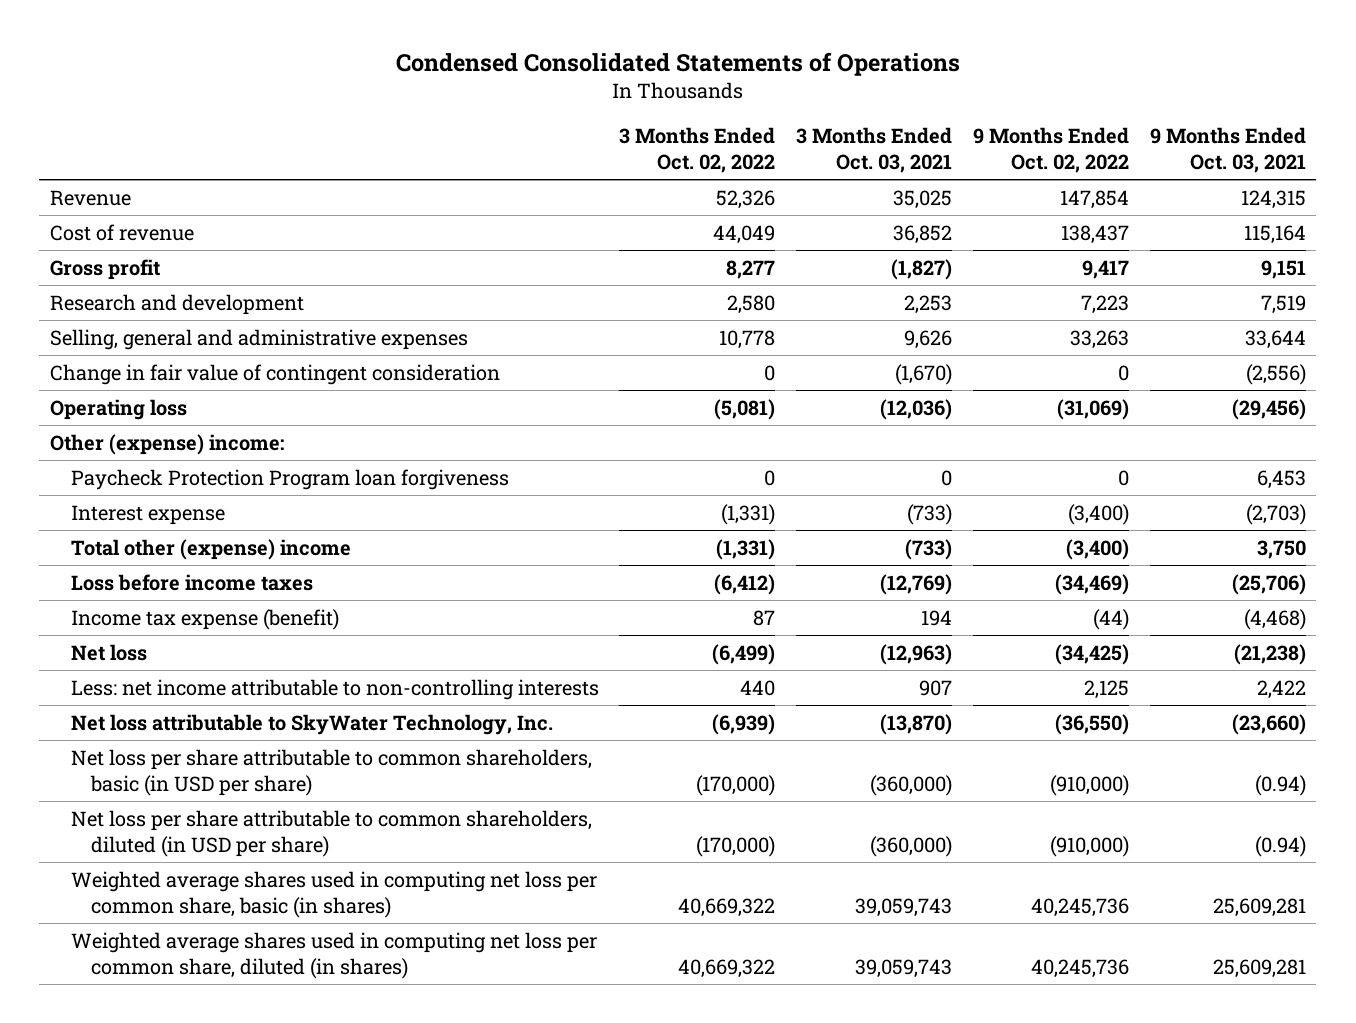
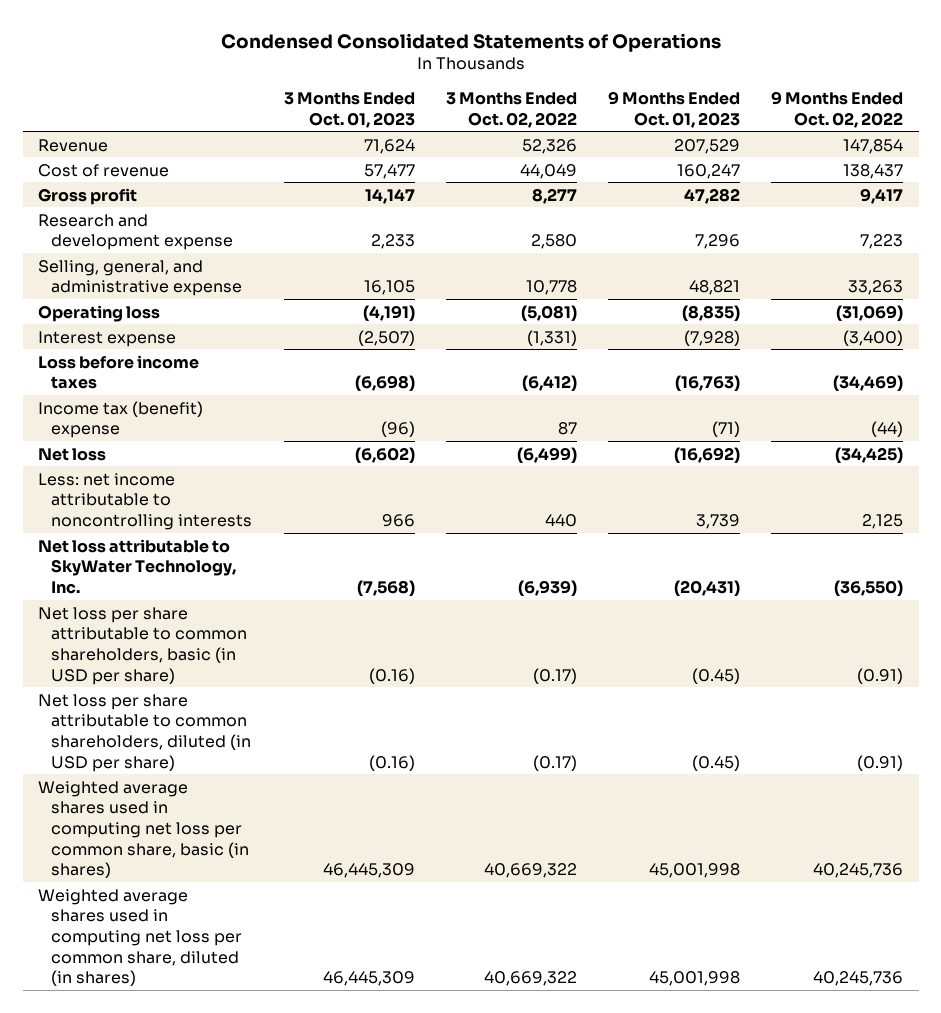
- | 3 Months Ended Oct. 02, 2022 | 3 Months Ended Oct. 03, 2021 | 9 Months Ended Oct. 02, 2022 | 9 Months Ended Oct. 03, 2021
+ | 3 Months Ended Oct. 01, 2023 | 3 Months Ended Oct. 02, 2022 | 9 Months Ended Oct. 01, 2023 | 9 Months Ended Oct. 02, 2022
- Research and development | 2,580 | 2,253 | 7,223 | 7,519
- Selling, general and administrative expenses | 10,778 | 9,626 | 33,263 | 33,644
- Change in fair value of contingent consideration | 0 | (1,670) | 0 | (2,556)
+ Research and development expense | 2,233 | 2,580 | 7,296 | 7,223
+ Selling, general, and administrative expense | 16,105 | 10,778 | 48,821 | 33,263
- Other (expense) income:
- Paycheck Protection Program loan forgiveness | 0 | 0 | 0 | 6,453
- Total other (expense) income | (1,331) | (733) | (3,400) | 3,750
- Income tax expense (benefit) | 87 | 194 | (44) | (4,468)
+ Income tax (benefit) expense | (96) | 87 | (71) | (44)
- Less: net income attributable to non-controlling interests | 440 | 907 | 2,125 | 2,422
+ Less: net income attributable to noncontrolling interests | 966 | 440 | 3,739 | 2,125
- Net loss per share attributable to common shareholders, basic (in USD per share) | (170,000) | (360,000) | (910,000) | (0.94)
- Net loss per share attributable to common shareholders, diluted (in USD per share) | (170,000) | (360,000) | (910,000) | (0.94)
+ Net loss per share attributable to common shareholders, basic (in USD per share) | (0.16) | (0.17) | (0.45) | (0.91)
+ Net loss per share attributable to common shareholders, diluted (in USD per share) | (0.16) | (0.17) | (0.45) | (0.91)

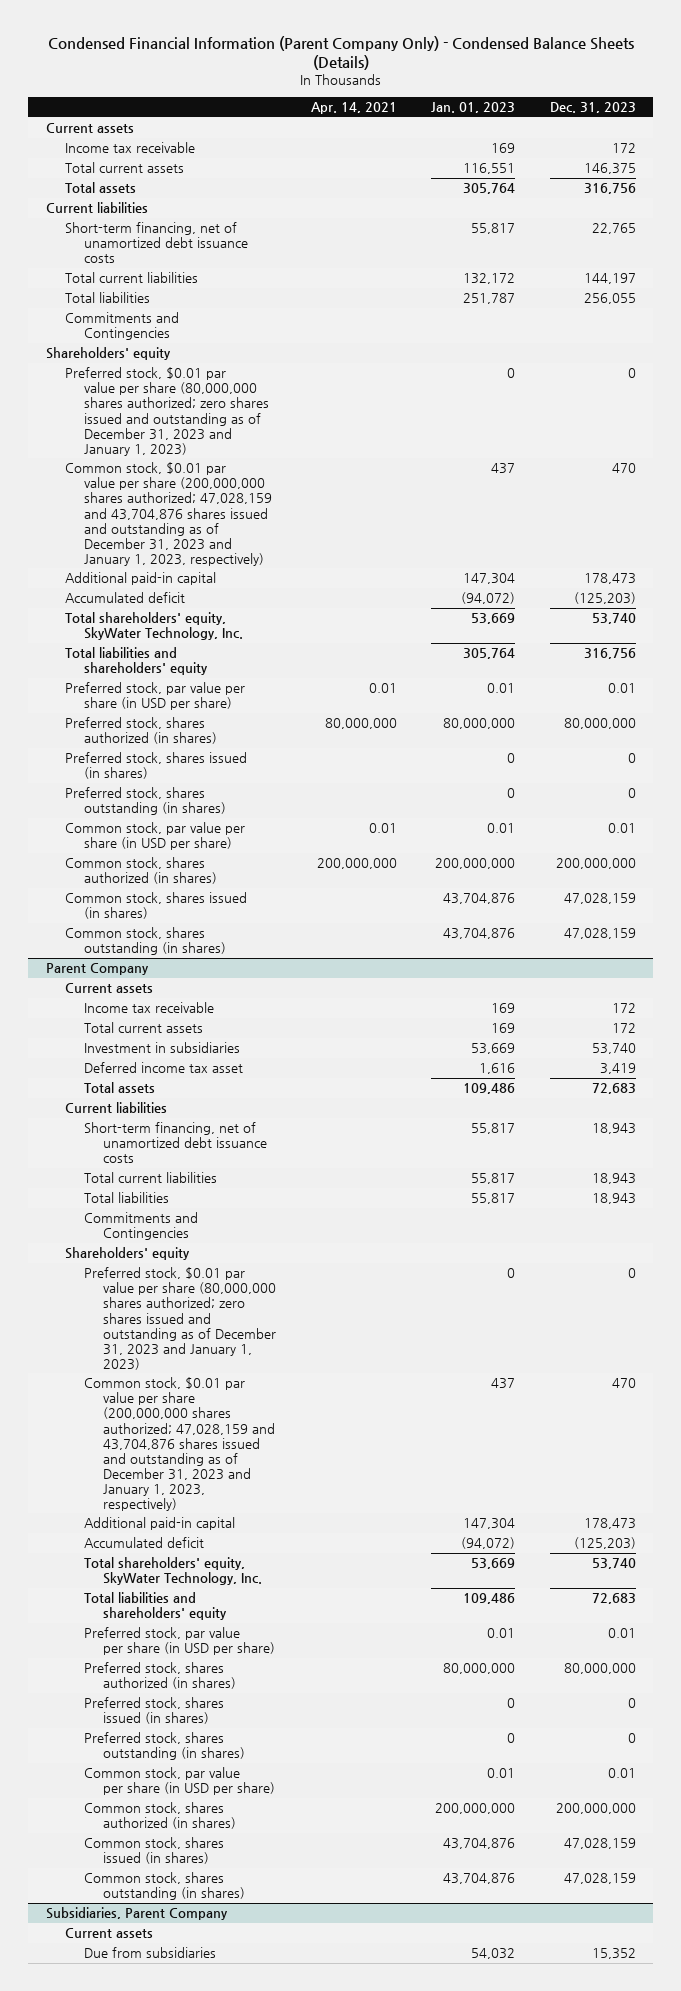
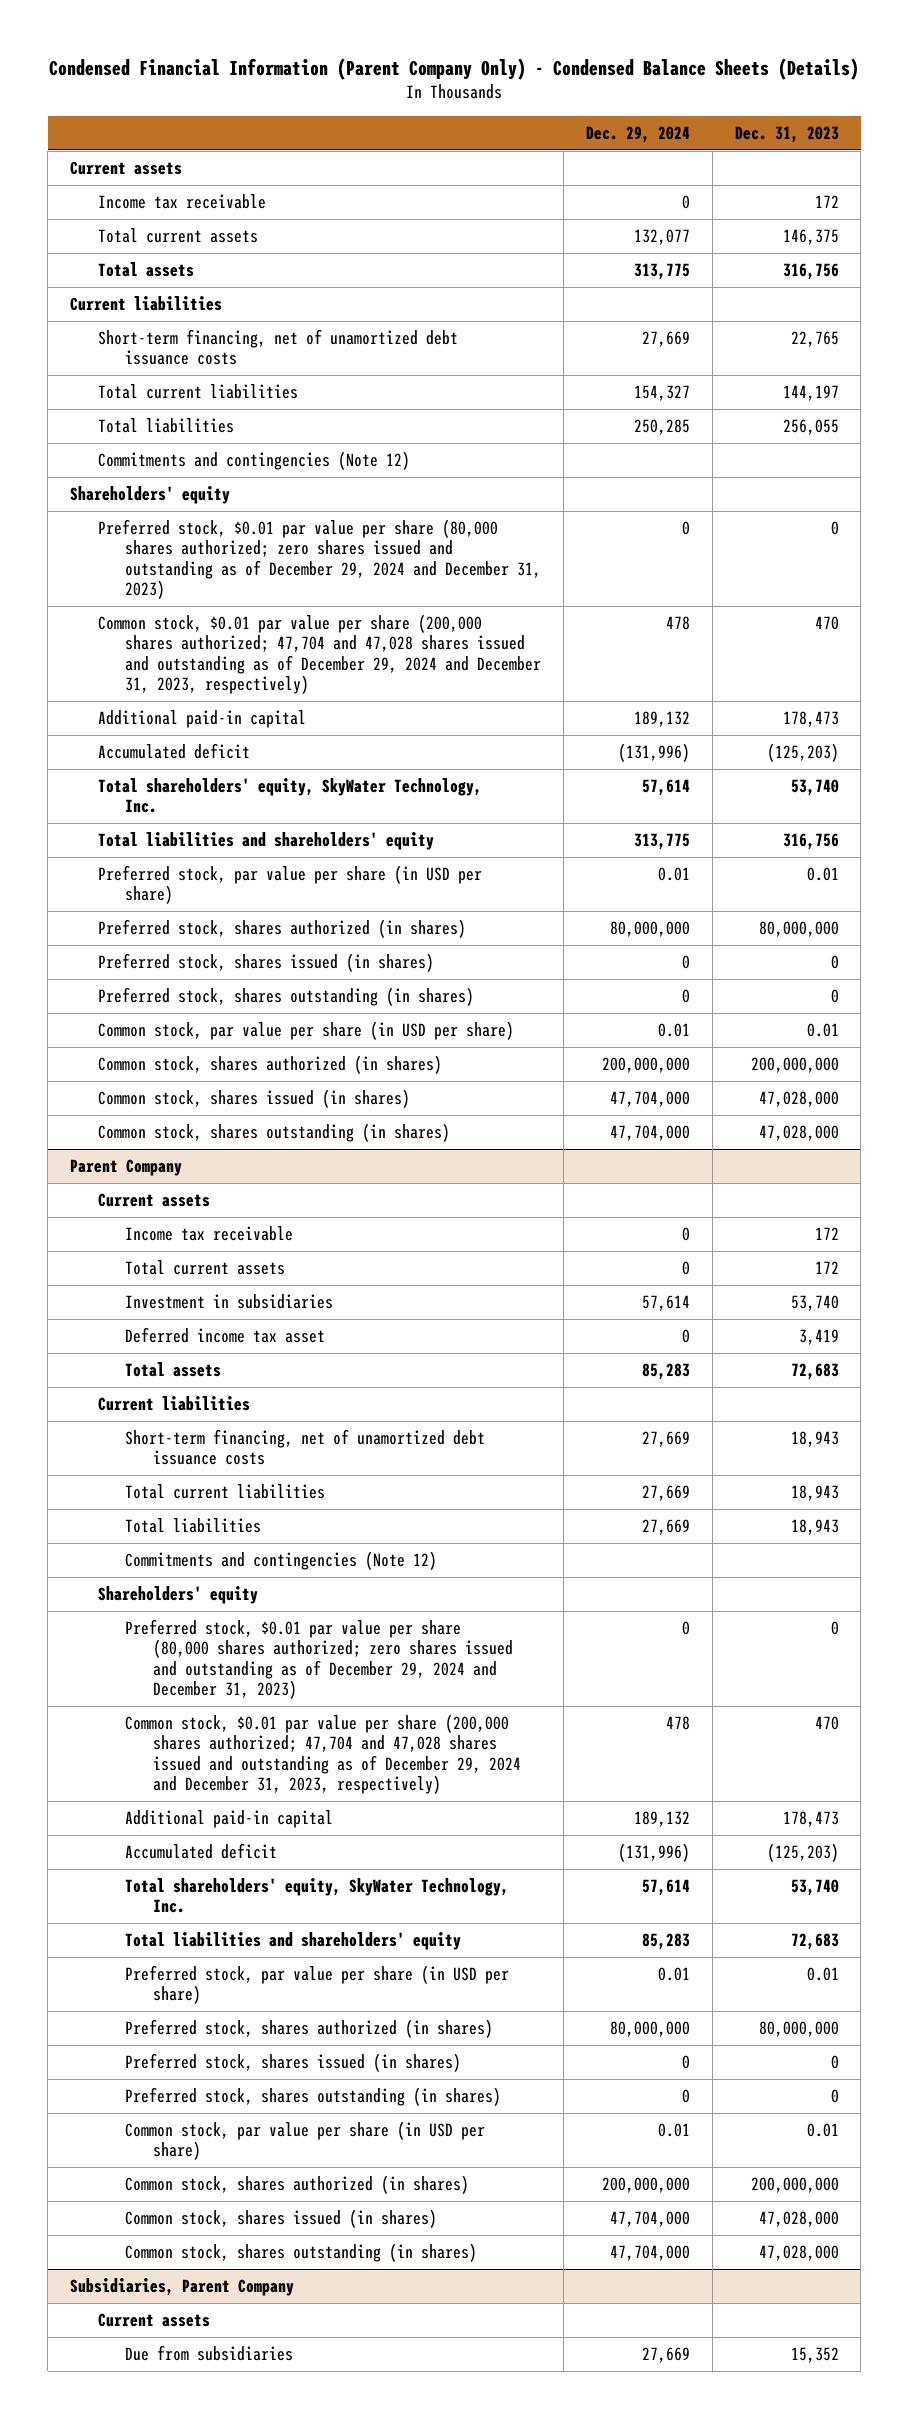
- | Apr. 14, 2021 | Jan. 01, 2023 | Dec. 31, 2023
+ | Dec. 29, 2024 | Dec. 31, 2023
- Commitments and Contingencies
+ Commitments and contingencies (Note 12)
- Preferred stock, $0.01 par value per share (80,000,000 shares authorized; zero shares issued and outstanding as of December 31, 2023 and January 1, 2023) | | 0 | 0
- Common stock, $0.01 par value per share (200,000,000 shares authorized; 47,028,159 and 43,704,876 shares issued and outstanding as of December 31, 2023 and January 1, 2023, respectively) | | 437 | 470
+ Preferred stock, $0.01 par value per share (80,000 shares authorized; zero shares issued and outstanding as of December 29, 2024 and December 31, 2023) | 0 | 0
+ Common stock, $0.01 par value per share (200,000 shares authorized; 47,704 and 47,028 shares issued and outstanding as of December 29, 2024 and December 31, 2023, respectively) | 478 | 470
- Common stock, shares issued (in shares) | | 43,704,876 | 47,028,159
- Common stock, shares outstanding (in shares) | | 43,704,876 | 47,028,159
+ Common stock, shares issued (in shares) | 47,704,000 | 47,028,000
+ Common stock, shares outstanding (in shares) | 47,704,000 | 47,028,000
@ Parent Company
- Commitments and Contingencies
+ Commitments and contingencies (Note 12)
- Preferred stock, $0.01 par value per share (80,000,000 shares authorized; zero shares issued and outstanding as of December 31, 2023 and January 1, 2023) | | 0 | 0
- Common stock, $0.01 par value per share (200,000,000 shares authorized; 47,028,159 and 43,704,876 shares issued and outstanding as of December 31, 2023 and January 1, 2023, respectively) | | 437 | 470
+ Preferred stock, $0.01 par value per share (80,000 shares authorized; zero shares issued and outstanding as of December 29, 2024 and December 31, 2023) | 0 | 0
+ Common stock, $0.01 par value per share (200,000 shares authorized; 47,704 and 47,028 shares issued and outstanding as of December 29, 2024 and December 31, 2023, respectively) | 478 | 470
- Common stock, shares issued (in shares) | | 43,704,876 | 47,028,159
- Common stock, shares outstanding (in shares) | | 43,704,876 | 47,028,159
+ Common stock, shares issued (in shares) | 47,704,000 | 47,028,000
+ Common stock, shares outstanding (in shares) | 47,704,000 | 47,028,000

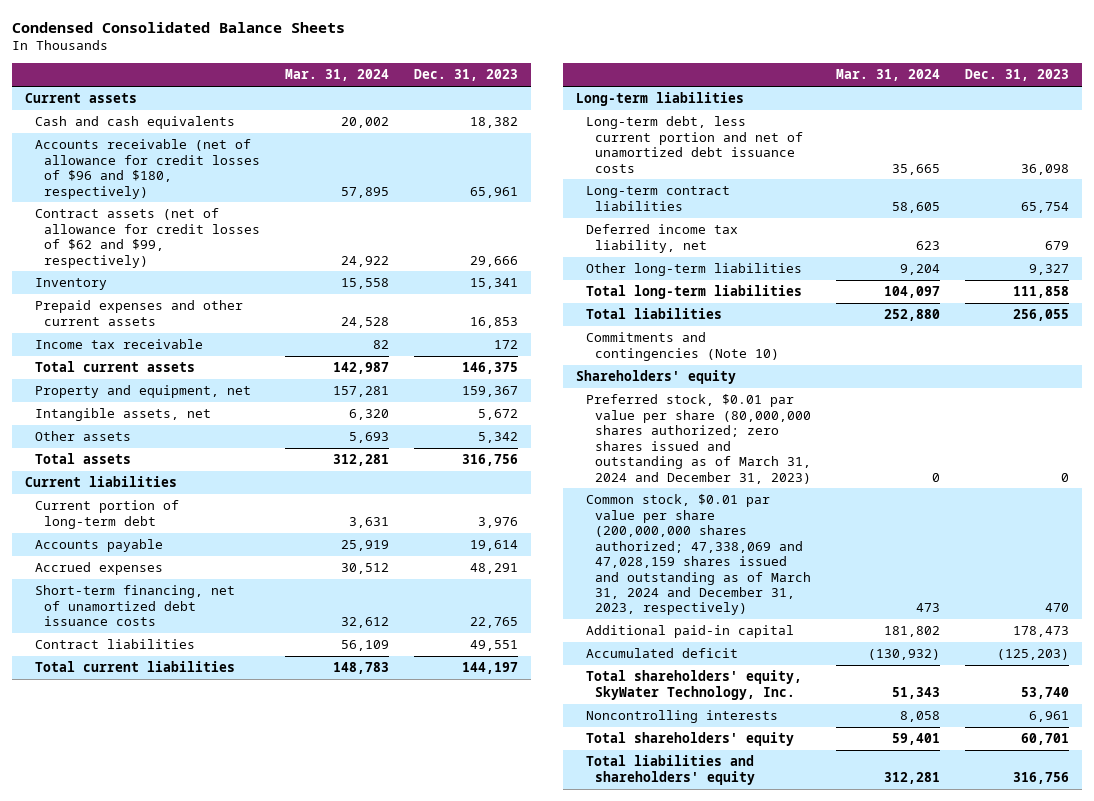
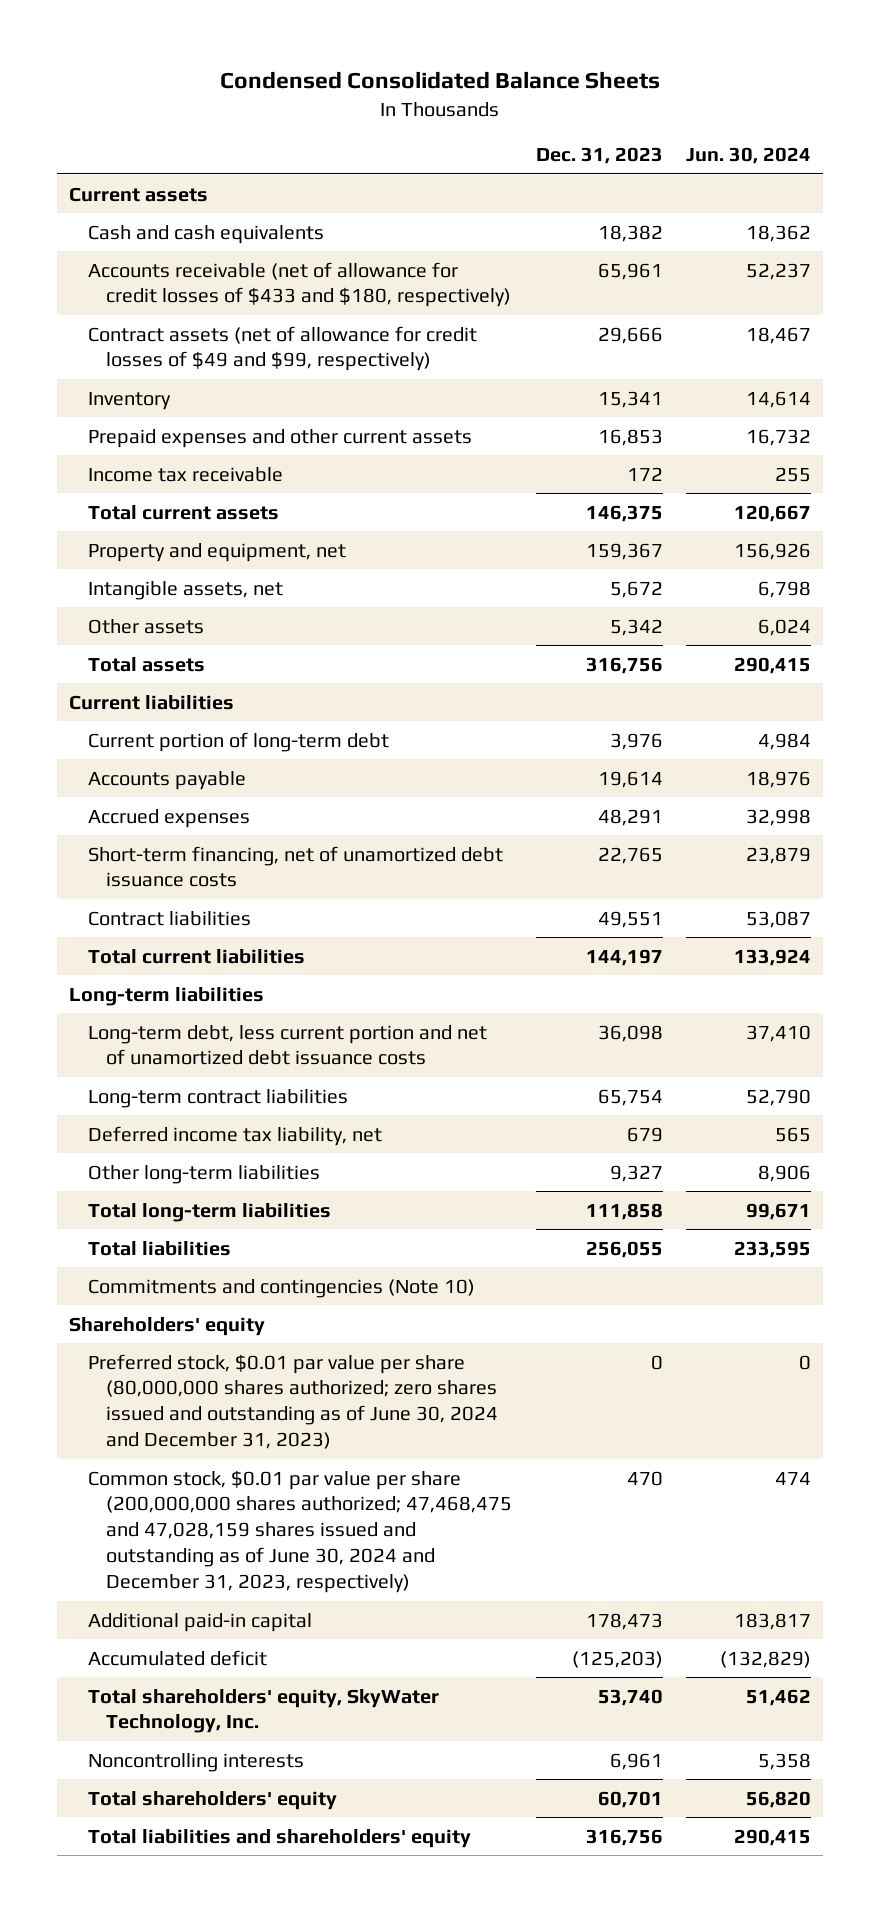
- | Mar. 31, 2024 | Dec. 31, 2023
+ | Dec. 31, 2023 | Jun. 30, 2024
- Accounts receivable (net of allowance for credit losses of $96 and $180, respectively) | 57,895 | 65,961
- Contract assets (net of allowance for credit losses of $62 and $99, respectively) | 24,922 | 29,666
+ Accounts receivable (net of allowance for credit losses of $433 and $180, respectively) | 65,961 | 52,237
+ Contract assets (net of allowance for credit losses of $49 and $99, respectively) | 29,666 | 18,467
- Preferred stock, $0.01 par value per share (80,000,000 shares authorized; zero shares issued and outstanding as of March 31, 2024 and December 31, 2023) | 0 | 0
- Common stock, $0.01 par value per share (200,000,000 shares authorized; 47,338,069 and 47,028,159 shares issued and outstanding as of March 31, 2024 and December 31, 2023, respectively) | 473 | 470
+ Preferred stock, $0.01 par value per share (80,000,000 shares authorized; zero shares issued and outstanding as of June 30, 2024 and December 31, 2023) | 0 | 0
+ Common stock, $0.01 par value per share (200,000,000 shares authorized; 47,468,475 and 47,028,159 shares issued and outstanding as of June 30, 2024 and December 31, 2023, respectively) | 470 | 474

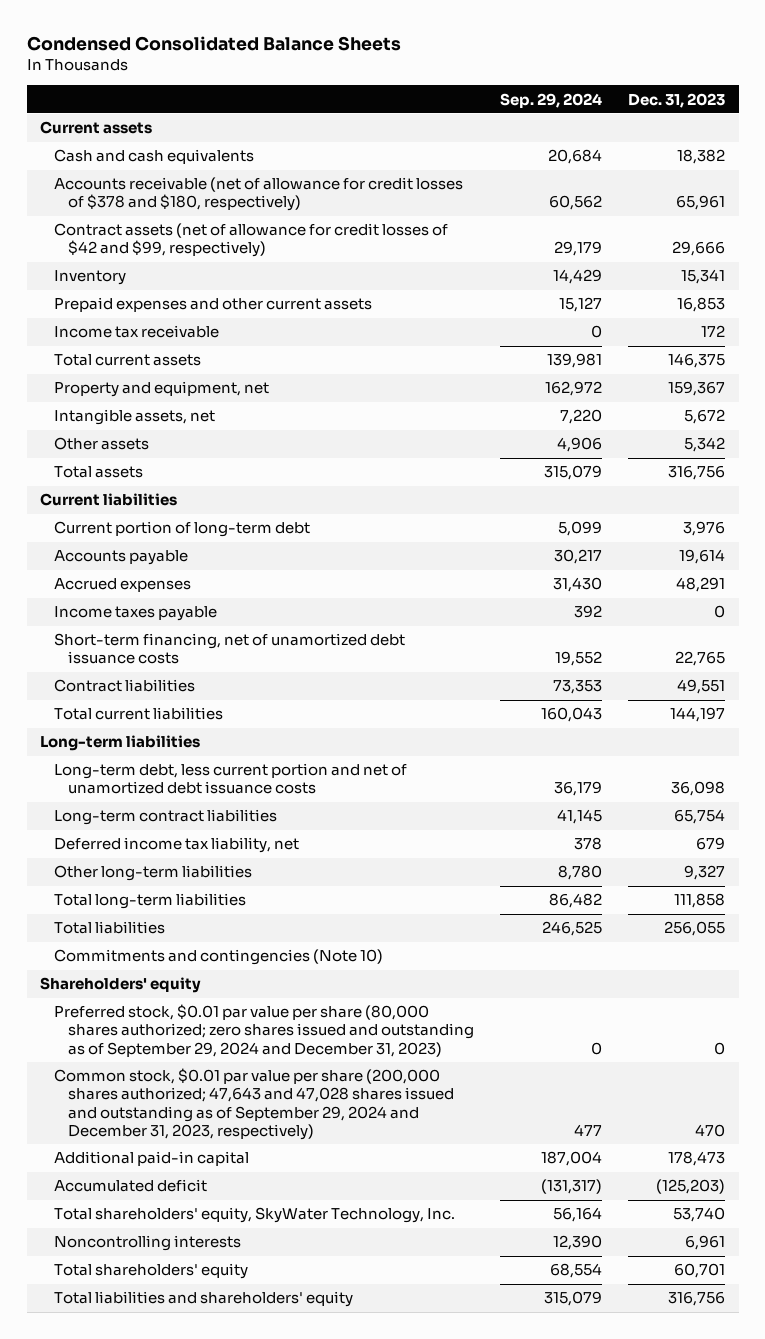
- | Dec. 31, 2023 | Jun. 30, 2024
+ | Sep. 29, 2024 | Dec. 31, 2023
- Accounts receivable (net of allowance for credit losses of $433 and $180, respectively) | 65,961 | 52,237
- Contract assets (net of allowance for credit losses of $49 and $99, respectively) | 29,666 | 18,467
+ Accounts receivable (net of allowance for credit losses of $378 and $180, respectively) | 60,562 | 65,961
+ Contract assets (net of allowance for credit losses of $42 and $99, respectively) | 29,179 | 29,666
+ Income taxes payable | 392 | 0
- Preferred stock, $0.01 par value per share (80,000,000 shares authorized; zero shares issued and outstanding as of June 30, 2024 and December 31, 2023) | 0 | 0
- Common stock, $0.01 par value per share (200,000,000 shares authorized; 47,468,475 and 47,028,159 shares issued and outstanding as of June 30, 2024 and December 31, 2023, respectively) | 470 | 474
+ Preferred stock, $0.01 par value per share (80,000 shares authorized; zero shares issued and outstanding as of September 29, 2024 and December 31, 2023) | 0 | 0
+ Common stock, $0.01 par value per share (200,000 shares authorized; 47,643 and 47,028 shares issued and outstanding as of September 29, 2024 and December 31, 2023, respectively) | 477 | 470

